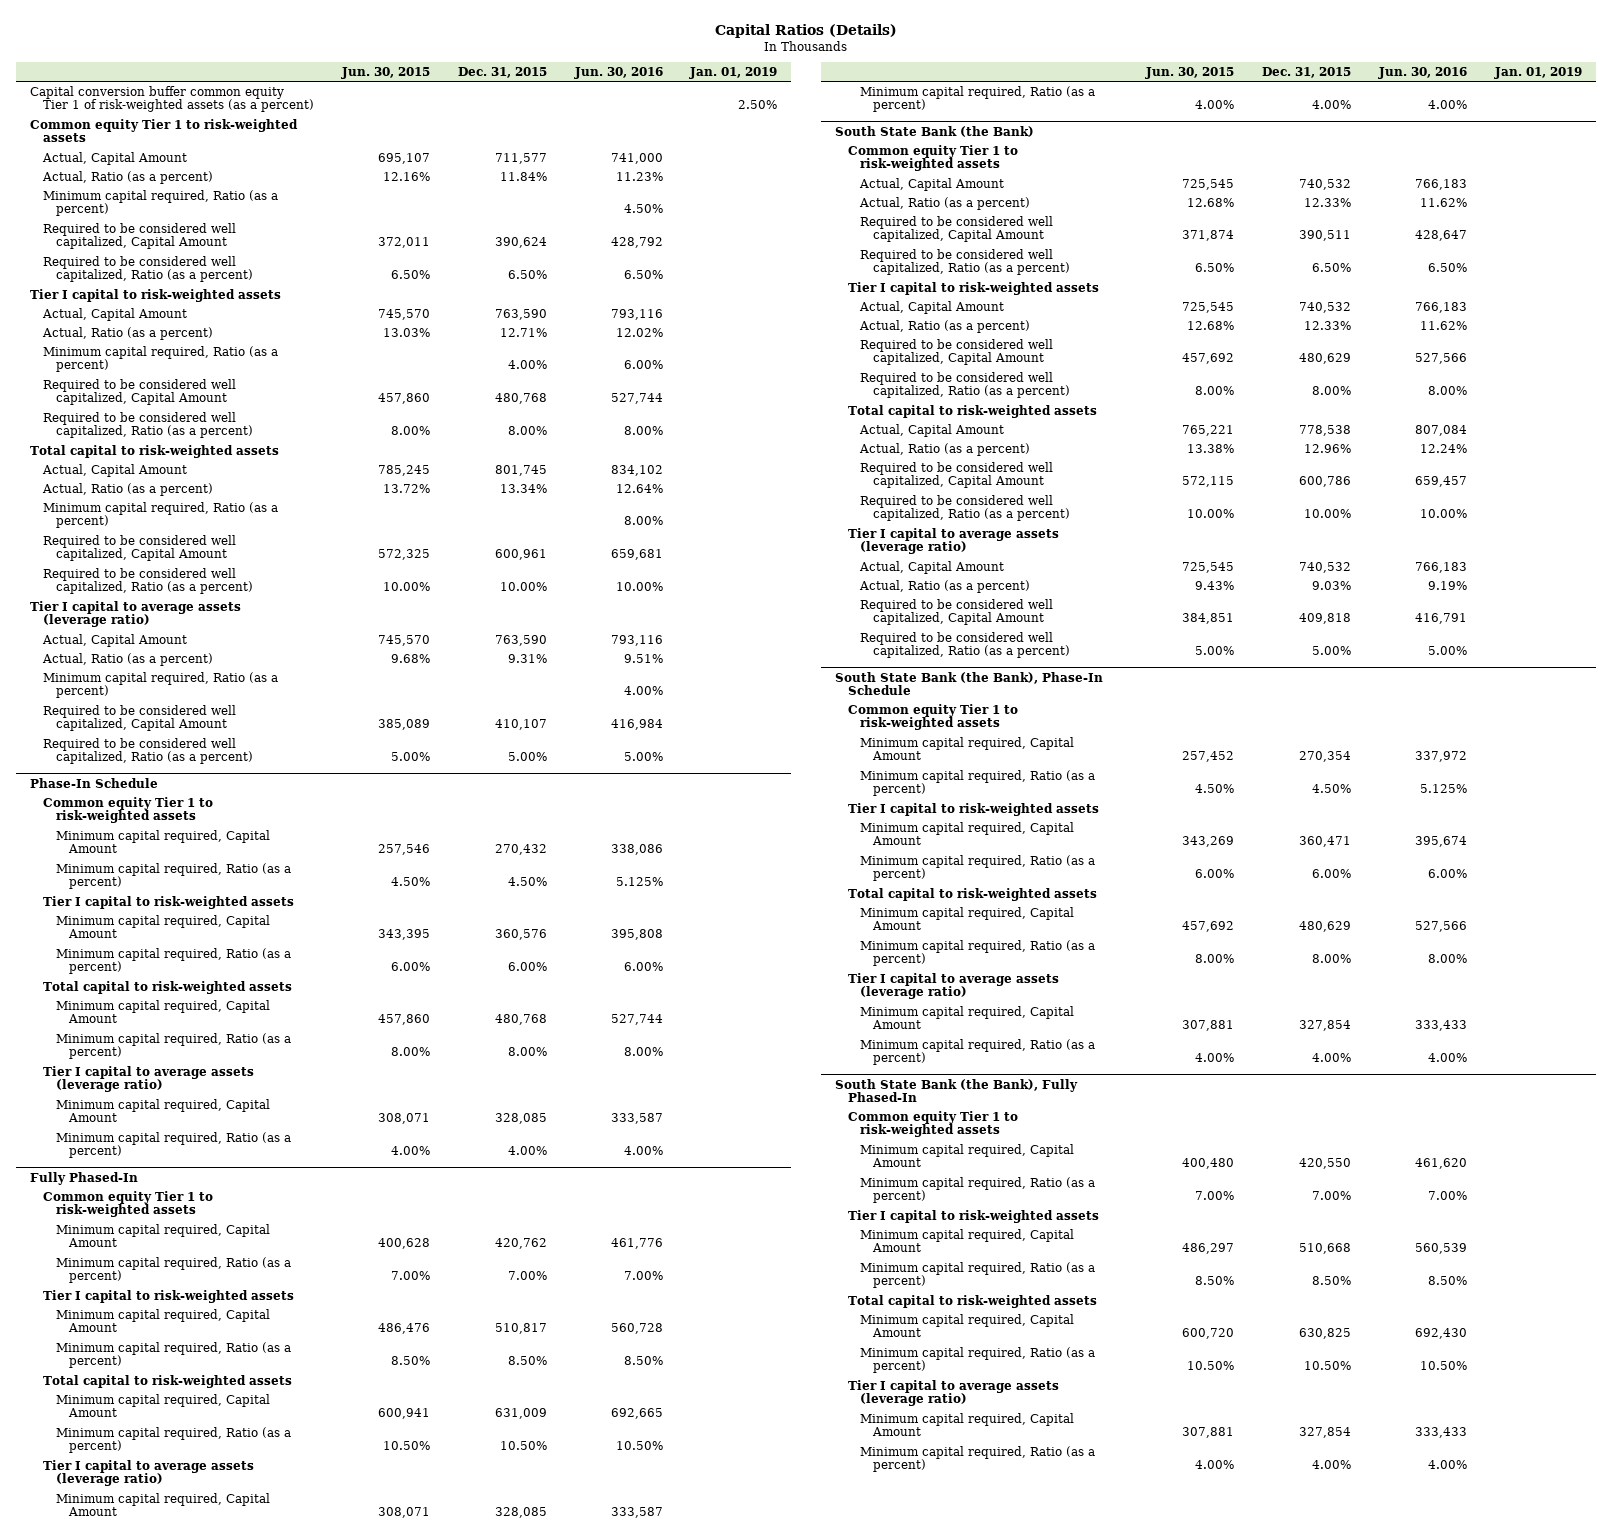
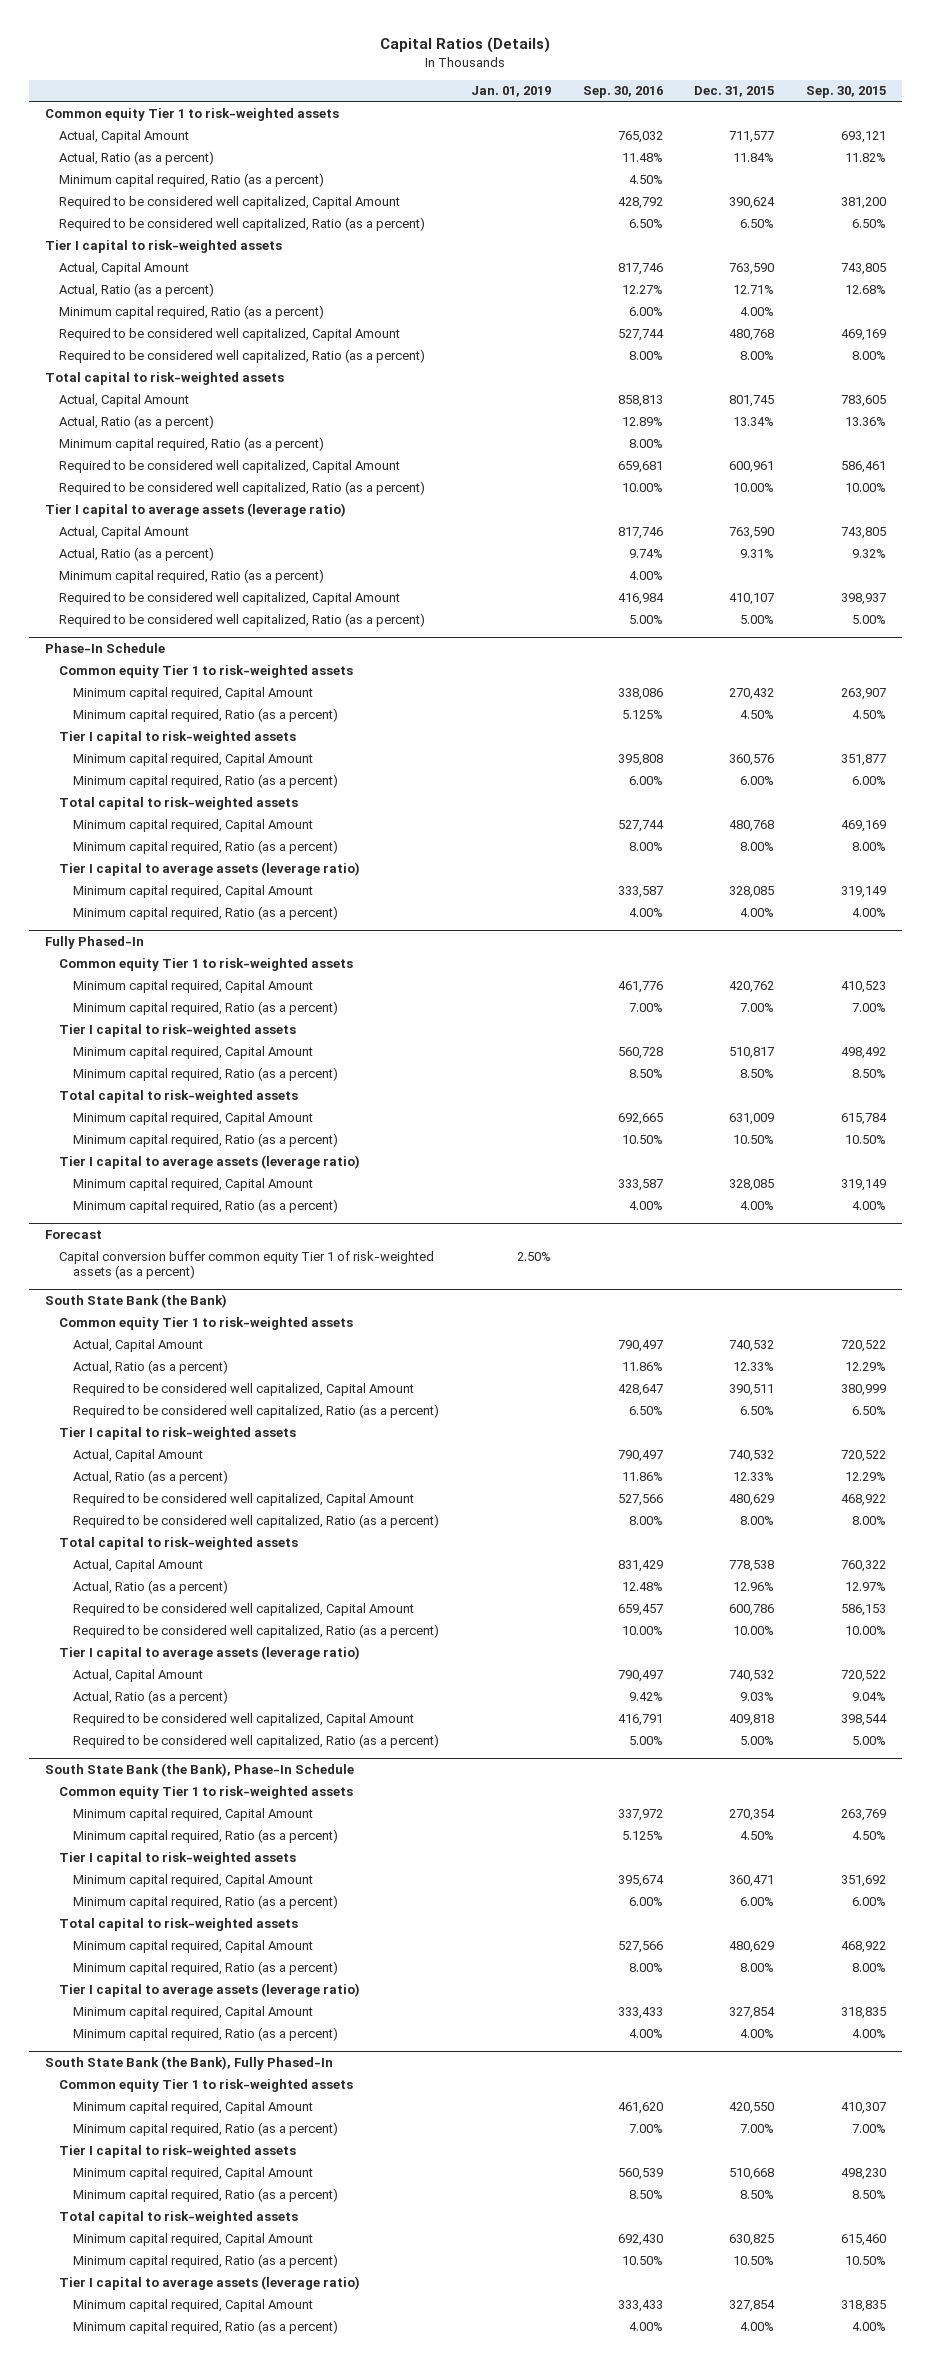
- | Jun. 30, 2015 | Dec. 31, 2015 | Jun. 30, 2016 | Jan. 01, 2019
+ | Jan. 01, 2019 | Sep. 30, 2016 | Dec. 31, 2015 | Sep. 30, 2015
- Capital conversion buffer common equity Tier 1 of risk-weighted assets (as a percent) | | | | 2.50%
+ Forecast
+ Capital conversion buffer common equity Tier 1 of risk-weighted assets (as a percent) | 2.50% | | |

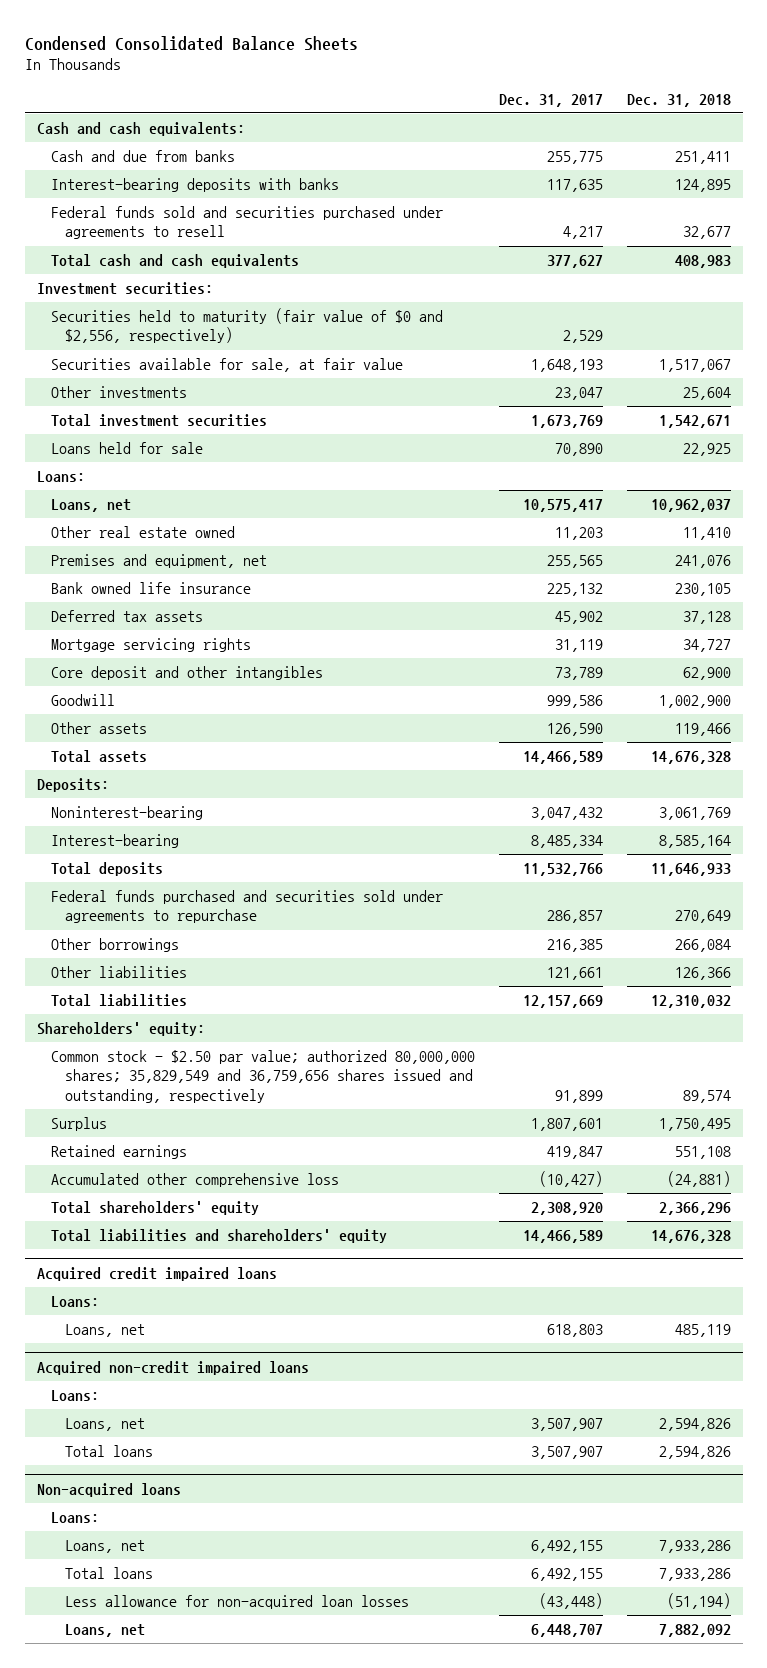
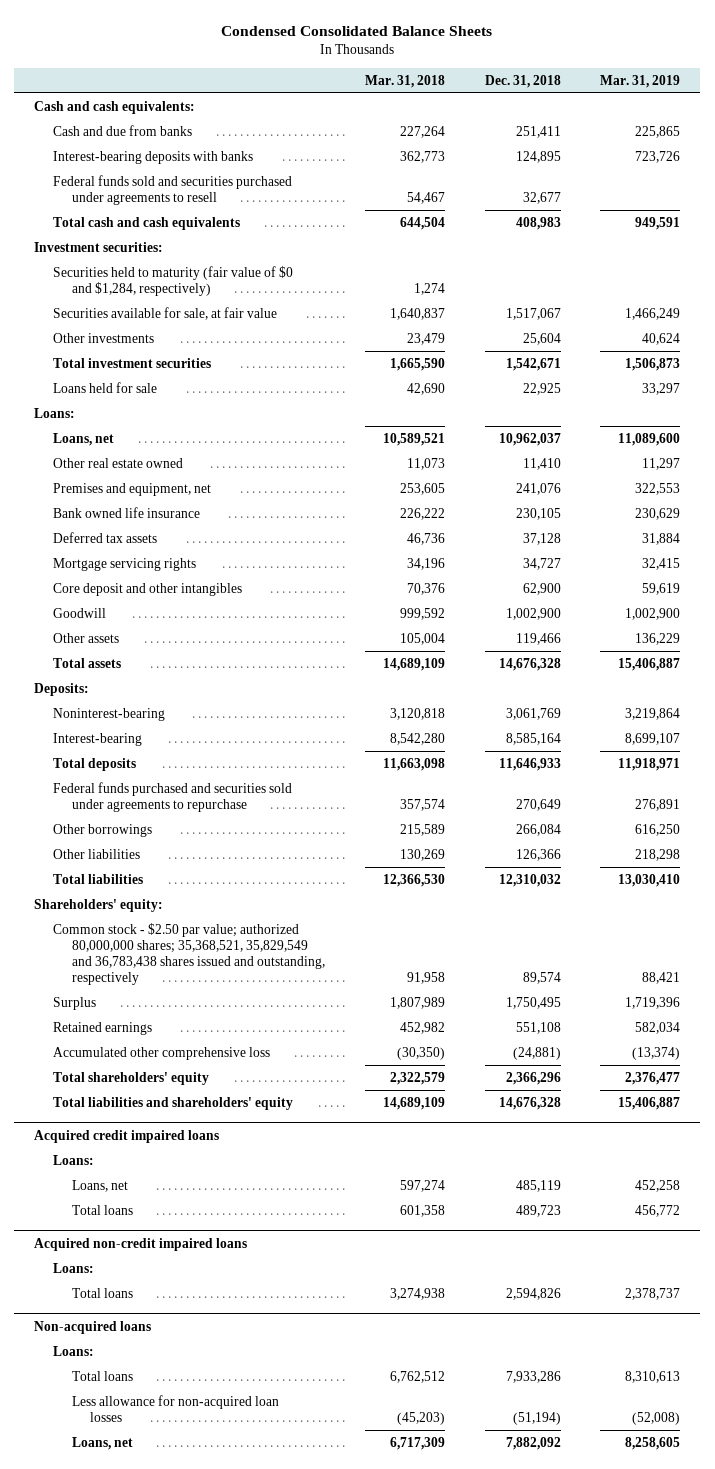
- | Dec. 31, 2017 | Dec. 31, 2018
+ | Mar. 31, 2018 | Dec. 31, 2018 | Mar. 31, 2019
- Securities held to maturity (fair value of $0 and $2,556, respectively) | 2,529 |
+ Securities held to maturity (fair value of $0 and $1,284, respectively) | 1,274 | |
- Common stock - $2.50 par value; authorized 80,000,000 shares; 35,829,549 and 36,759,656 shares issued and outstanding, respectively | 91,899 | 89,574
+ Common stock - $2.50 par value; authorized 80,000,000 shares; 35,368,521, 35,829,549 and 36,783,438 shares issued and outstanding, respectively | 91,958 | 89,574 | 88,421
@ Acquired credit impaired loans
+ Total loans | 601,358 | 489,723 | 456,772
@ Acquired non-credit impaired loans
- Loans, net | 3,507,907 | 2,594,826
@ Non-acquired loans
- Loans, net | 6,492,155 | 7,933,286

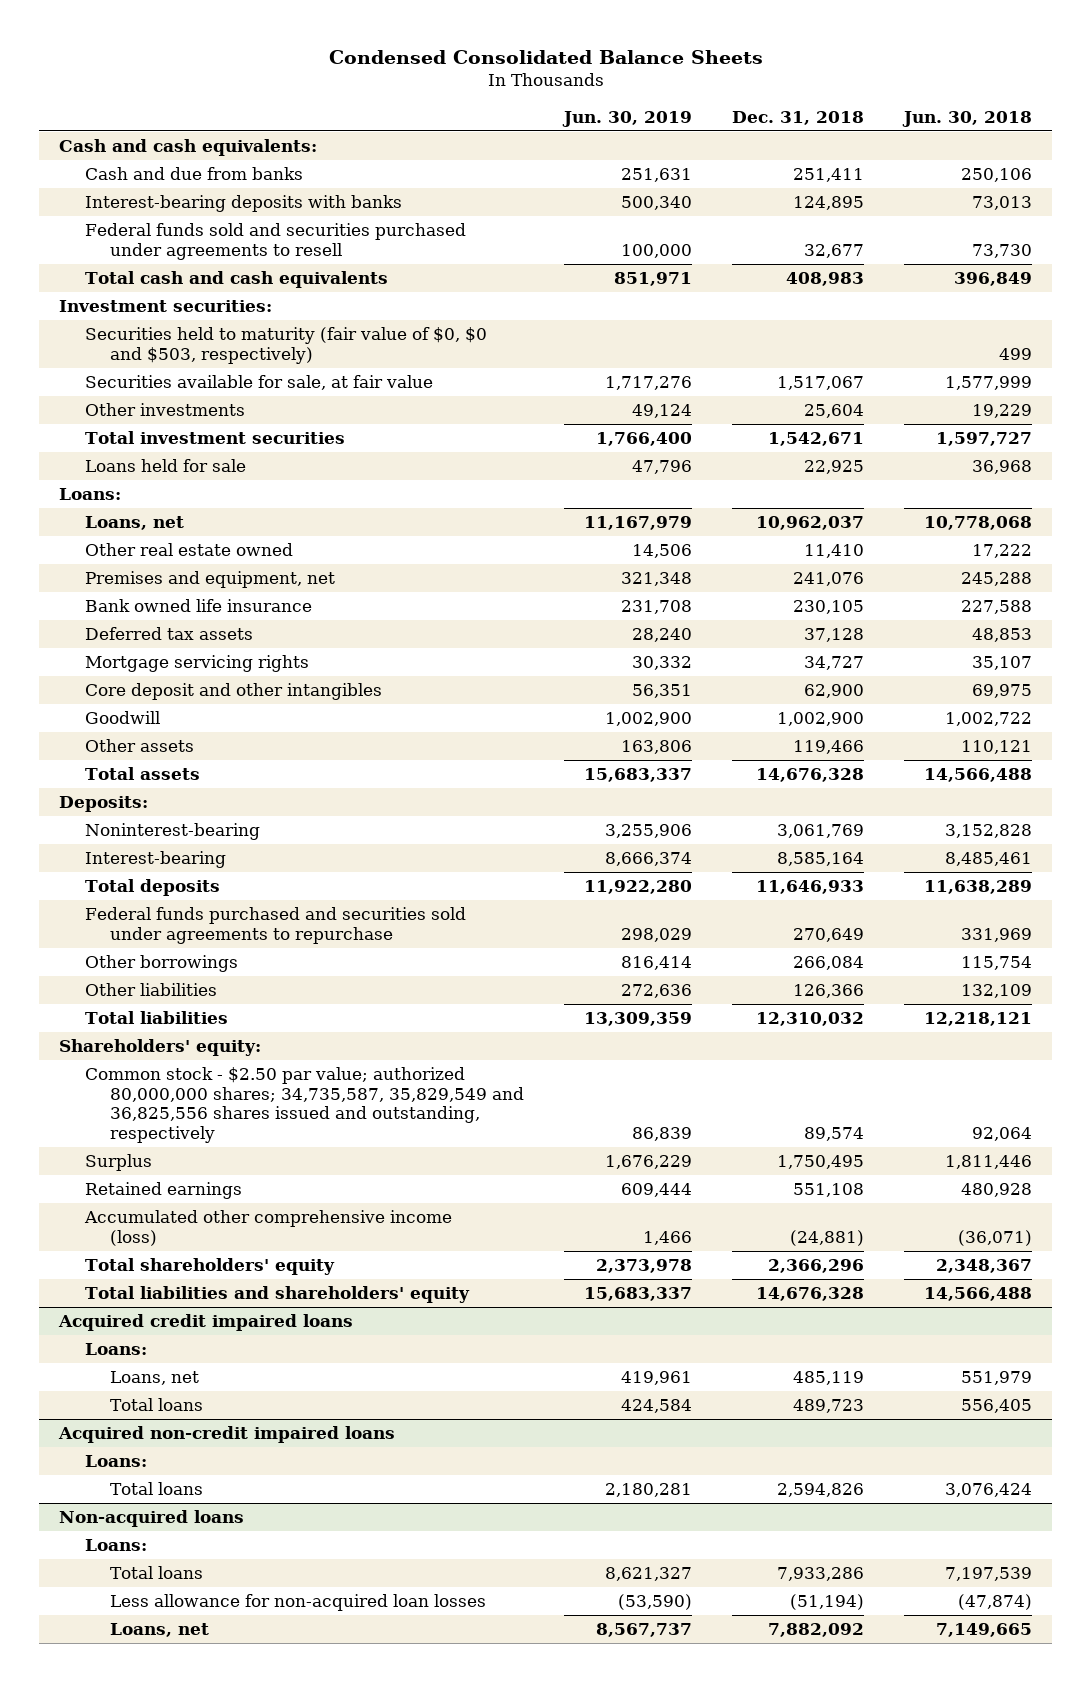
- | Mar. 31, 2018 | Dec. 31, 2018 | Mar. 31, 2019
+ | Jun. 30, 2019 | Dec. 31, 2018 | Jun. 30, 2018
- Securities held to maturity (fair value of $0 and $1,284, respectively) | 1,274 | |
+ Securities held to maturity (fair value of $0, $0 and $503, respectively) | | | 499
- Common stock - $2.50 par value; authorized 80,000,000 shares; 35,368,521, 35,829,549 and 36,783,438 shares issued and outstanding, respectively | 91,958 | 89,574 | 88,421
+ Common stock - $2.50 par value; authorized 80,000,000 shares; 34,735,587, 35,829,549 and 36,825,556 shares issued and outstanding, respectively | 86,839 | 89,574 | 92,064
- Accumulated other comprehensive loss | (30,350) | (24,881) | (13,374)
+ Accumulated other comprehensive income (loss) | 1,466 | (24,881) | (36,071)

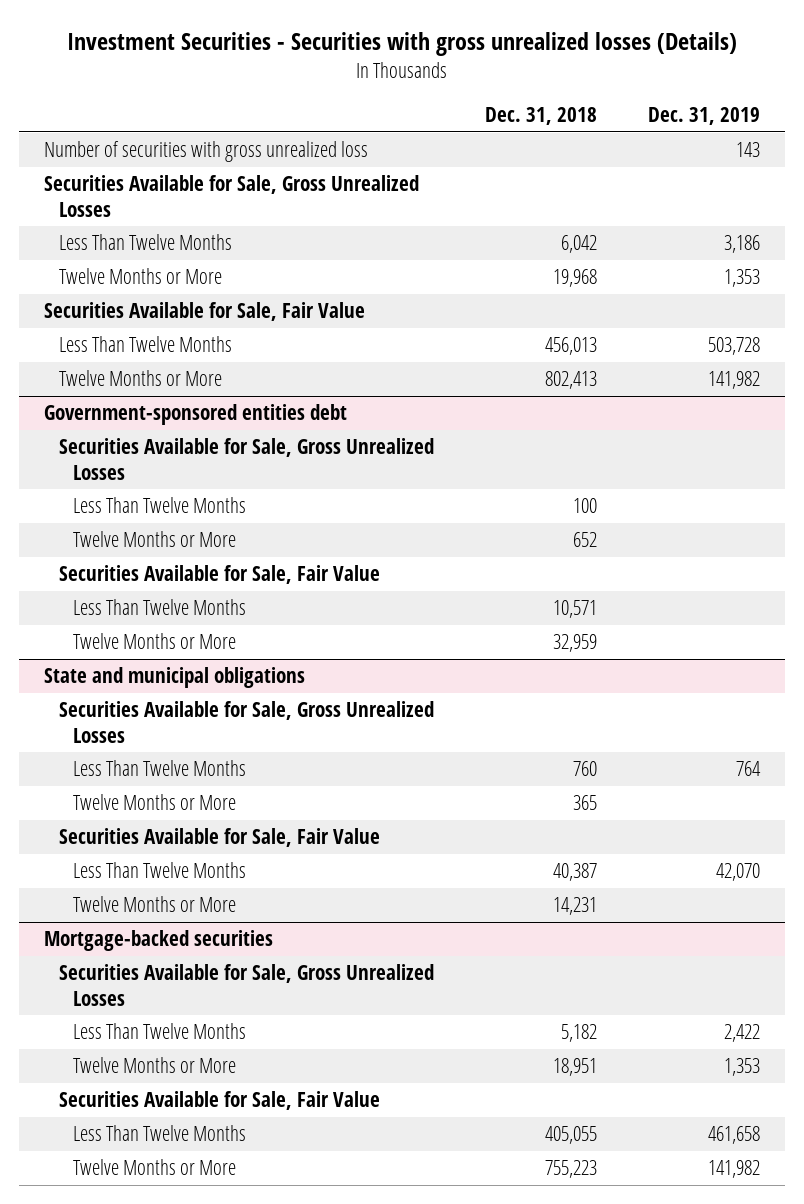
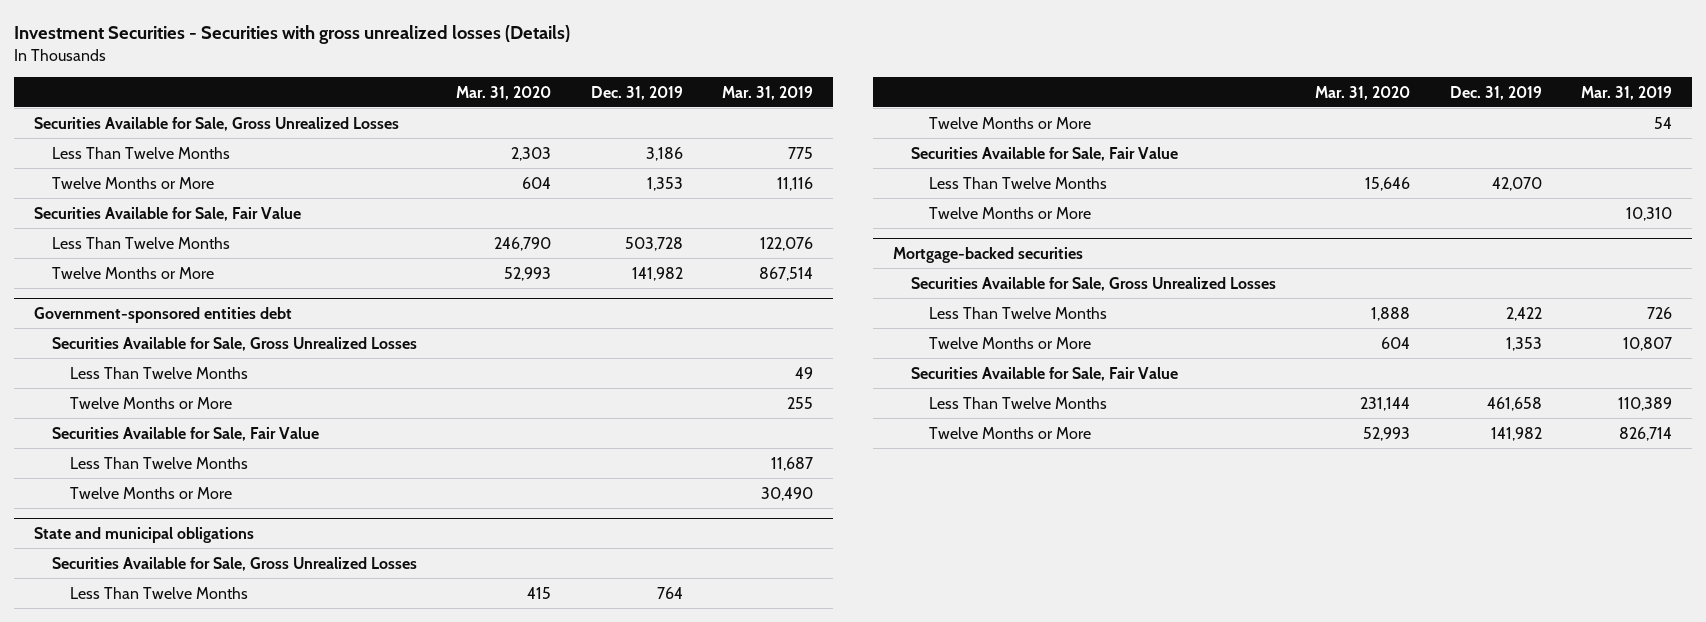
- | Dec. 31, 2018 | Dec. 31, 2019
+ | Mar. 31, 2020 | Dec. 31, 2019 | Mar. 31, 2019
- Number of securities with gross unrealized loss | | 143

